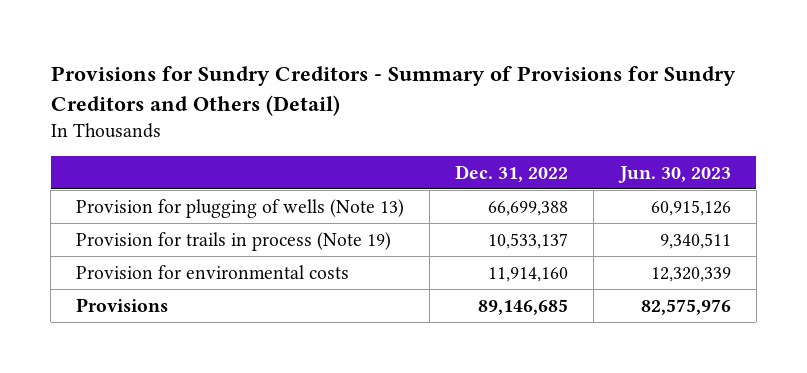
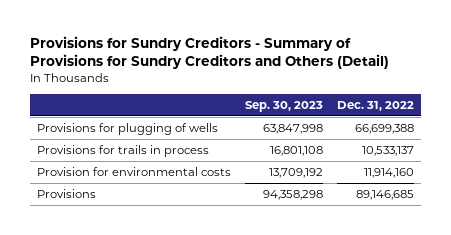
- | Dec. 31, 2022 | Jun. 30, 2023
+ | Sep. 30, 2023 | Dec. 31, 2022
- Provision for plugging of wells (Note 13) | 66,699,388 | 60,915,126
- Provision for trails in process (Note 19) | 10,533,137 | 9,340,511
+ Provisions for plugging of wells | 63,847,998 | 66,699,388
+ Provisions for trails in process | 16,801,108 | 10,533,137

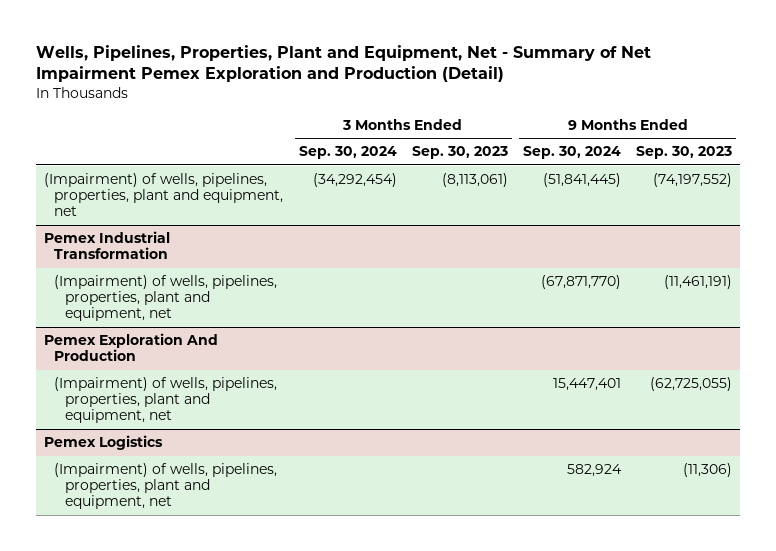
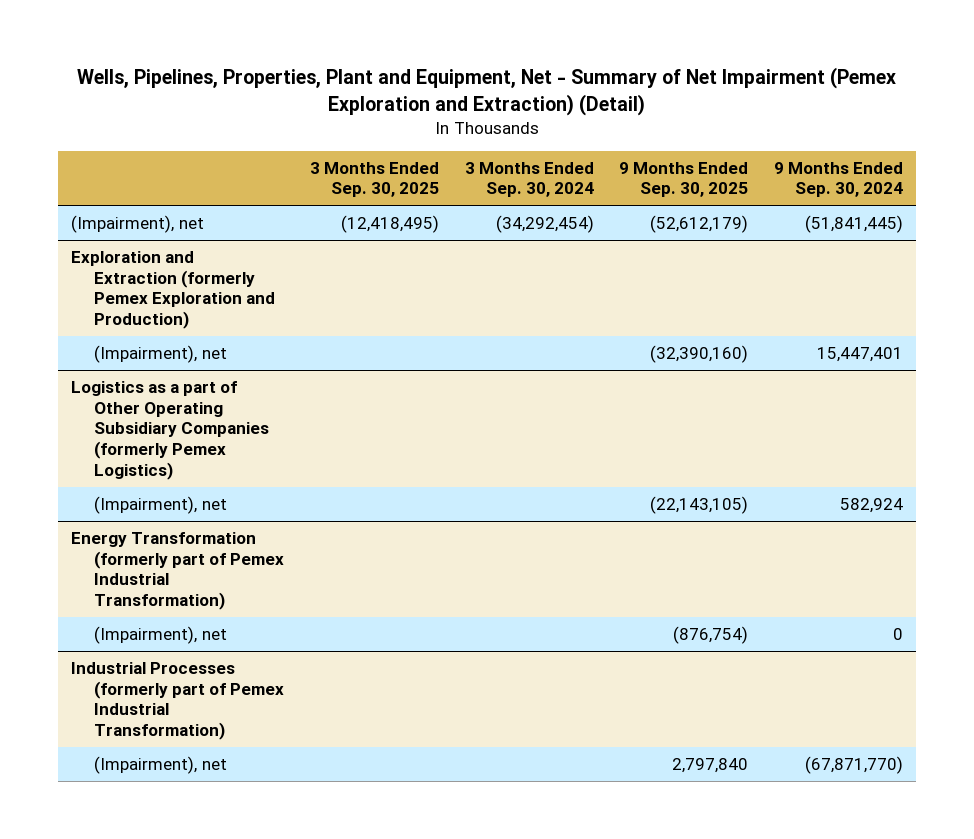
- Wells, Pipelines, Properties, Plant and Equipment, Net - Summary of Net Impairment Pemex Exploration and Production (Detail)
+ Wells, Pipelines, Properties, Plant and Equipment, Net - Summary of Net Impairment (Pemex Exploration and Extraction) (Detail)
- | 3 Months Ended Sep. 30, 2024 | 3 Months Ended Sep. 30, 2023 | 9 Months Ended Sep. 30, 2024 | 9 Months Ended Sep. 30, 2023
+ | 3 Months Ended Sep. 30, 2025 | 3 Months Ended Sep. 30, 2024 | 9 Months Ended Sep. 30, 2025 | 9 Months Ended Sep. 30, 2024
- (Impairment) of wells, pipelines, properties, plant and equipment, net | (34,292,454) | (8,113,061) | (51,841,445) | (74,197,552)
- Pemex Industrial Transformation
- (Impairment) of wells, pipelines, properties, plant and equipment, net | | | (67,871,770) | (11,461,191)
- Pemex Exploration And Production
- (Impairment) of wells, pipelines, properties, plant and equipment, net | | | 15,447,401 | (62,725,055)
- Pemex Logistics
- (Impairment) of wells, pipelines, properties, plant and equipment, net | | | 582,924 | (11,306)
+ (Impairment), net | (12,418,495) | (34,292,454) | (52,612,179) | (51,841,445)
+ Exploration and Extraction (formerly Pemex Exploration and Production)
+ (Impairment), net | | | (32,390,160) | 15,447,401
+ Logistics as a part of Other Operating Subsidiary Companies (formerly Pemex Logistics)
+ (Impairment), net | | | (22,143,105) | 582,924
+ Energy Transformation (formerly part of Pemex Industrial Transformation)
+ (Impairment), net | | | (876,754) | 0
+ Industrial Processes (formerly part of Pemex Industrial Transformation)
+ (Impairment), net | | | 2,797,840 | (67,871,770)

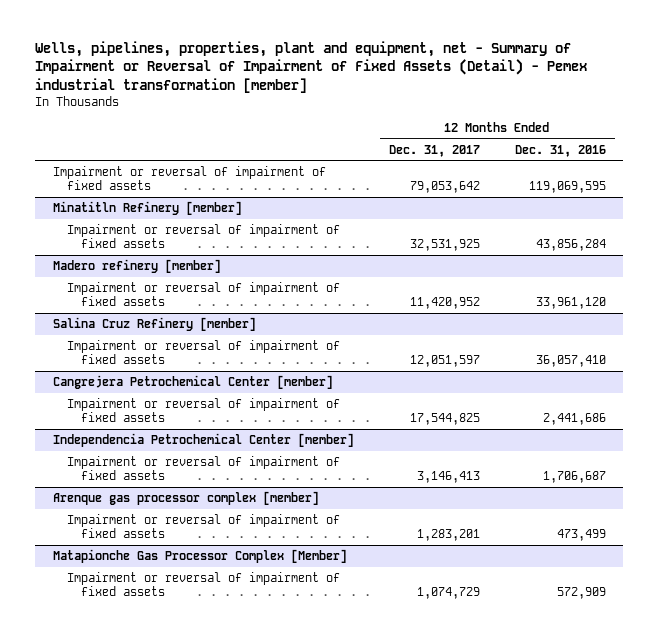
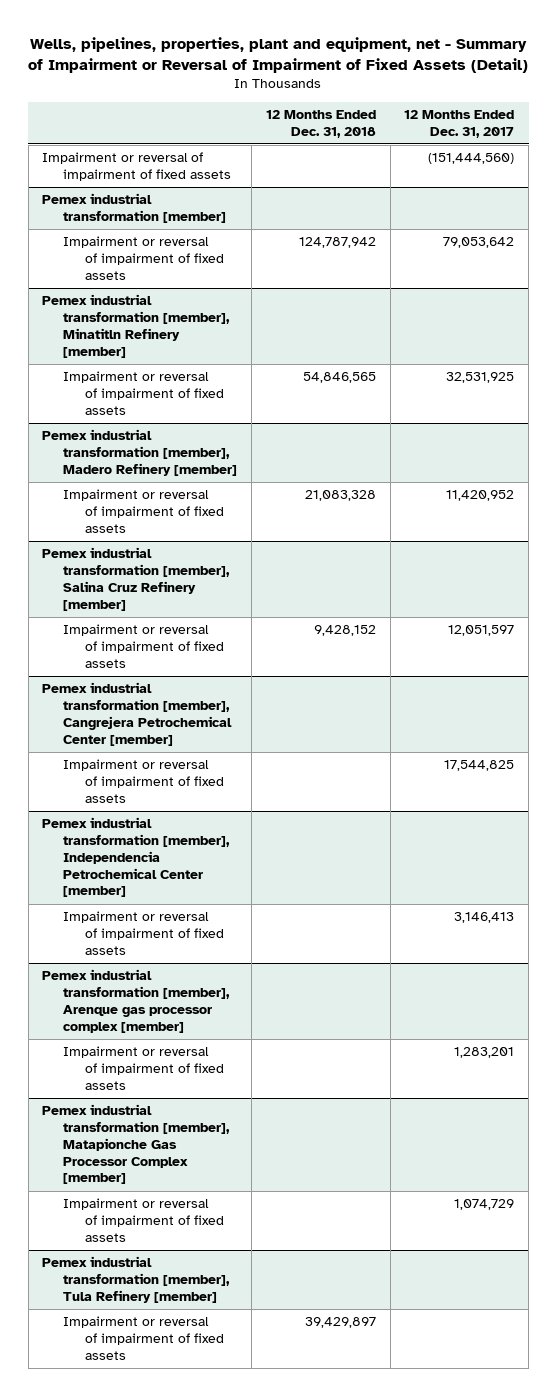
- Wells, pipelines, properties, plant and equipment, net - Summary of Impairment or Reversal of Impairment of Fixed Assets (Detail) - Pemex industrial transformation [member]
+ Wells, pipelines, properties, plant and equipment, net - Summary of Impairment or Reversal of Impairment of Fixed Assets (Detail)
- | 12 Months Ended Dec. 31, 2017 | 12 Months Ended Dec. 31, 2016
+ | 12 Months Ended Dec. 31, 2018 | 12 Months Ended Dec. 31, 2017
+ Impairment or reversal of impairment of fixed assets | | (151,444,560)
+ Pemex industrial transformation [member]
- Minatitln Refinery [member]
+ Pemex industrial transformation [member], Minatitln Refinery [member]
- Madero refinery [member]
+ Pemex industrial transformation [member], Madero Refinery [member]
- Salina Cruz Refinery [member]
+ Pemex industrial transformation [member], Salina Cruz Refinery [member]
- Cangrejera Petrochemical Center [member]
+ Pemex industrial transformation [member], Cangrejera Petrochemical Center [member]
- Independencia Petrochemical Center [member]
+ Pemex industrial transformation [member], Independencia Petrochemical Center [member]
- Arenque gas processor complex [member]
+ Pemex industrial transformation [member], Arenque gas processor complex [member]
- Matapionche Gas Processor Complex [Member]
+ Pemex industrial transformation [member], Matapionche Gas Processor Complex [member]
+ Pemex industrial transformation [member], Tula Refinery [member]
+ Impairment or reversal of impairment of fixed assets | 39,429,897 |

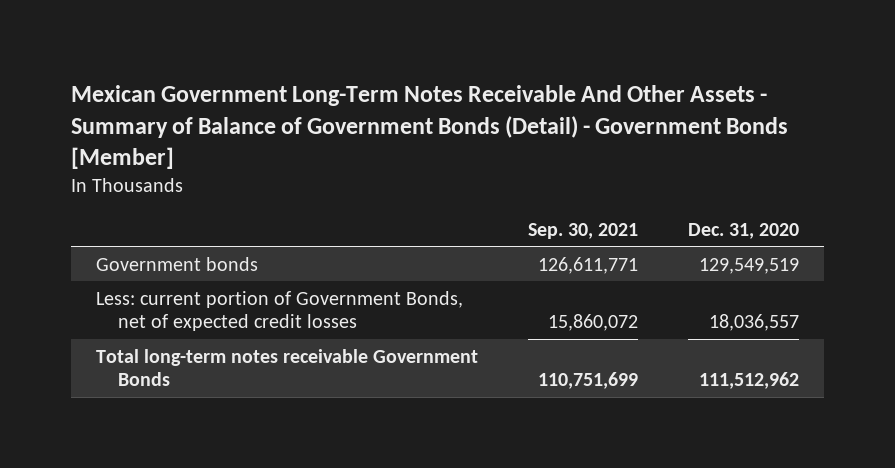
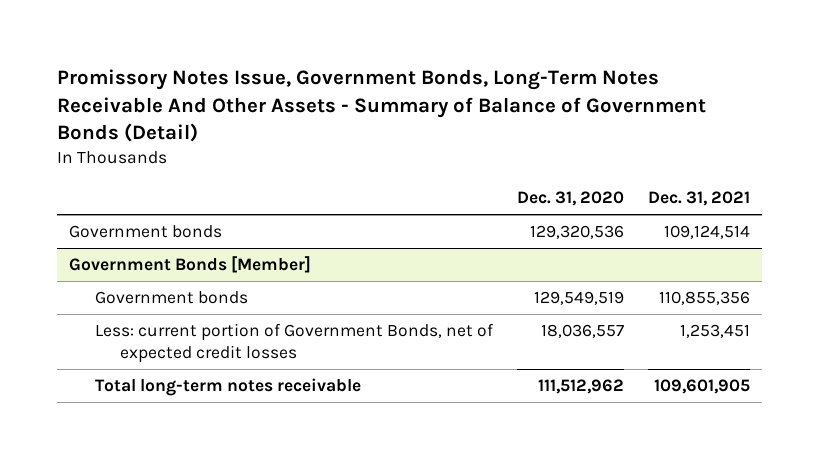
- Mexican Government Long-Term Notes Receivable And Other Assets - Summary of Balance of Government Bonds (Detail) - Government Bonds [Member]
+ Promissory Notes Issue, Government Bonds, Long-Term Notes Receivable And Other Assets - Summary of Balance of Government Bonds (Detail)
- | Sep. 30, 2021 | Dec. 31, 2020
+ | Dec. 31, 2020 | Dec. 31, 2021
+ Government bonds | 129,320,536 | 109,124,514
+ Government Bonds [Member]
- Total long-term notes receivable Government Bonds | 110,751,699 | 111,512,962
+ Total long-term notes receivable | 111,512,962 | 109,601,905

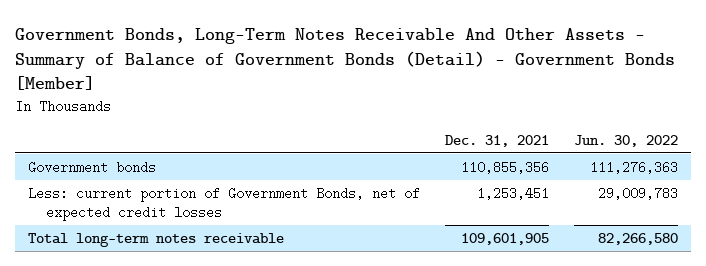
- Promissory Notes Issue, Government Bonds, Long-Term Notes Receivable And Other Assets - Summary of Balance of Government Bonds (Detail)
+ Government Bonds, Long-Term Notes Receivable And Other Assets - Summary of Balance of Government Bonds (Detail) - Government Bonds [Member]
- | Dec. 31, 2020 | Dec. 31, 2021
+ | Dec. 31, 2021 | Jun. 30, 2022
- Government bonds | 129,320,536 | 109,124,514
- Government Bonds [Member]

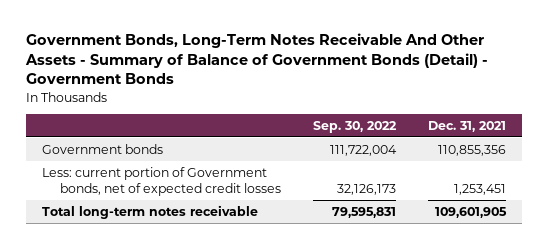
- Government Bonds, Long-Term Notes Receivable And Other Assets - Summary of Balance of Government Bonds (Detail) - Government Bonds [Member]
+ Government Bonds, Long-Term Notes Receivable And Other Assets - Summary of Balance of Government Bonds (Detail) - Government Bonds
- | Dec. 31, 2021 | Jun. 30, 2022
+ | Sep. 30, 2022 | Dec. 31, 2021
- Less: current portion of Government Bonds, net of expected credit losses | 1,253,451 | 29,009,783
+ Less: current portion of Government bonds, net of expected credit losses | 32,126,173 | 1,253,451

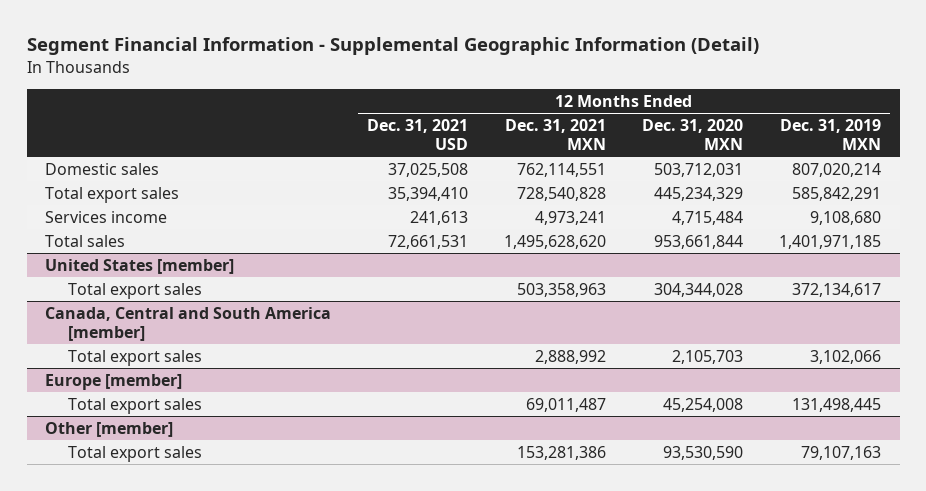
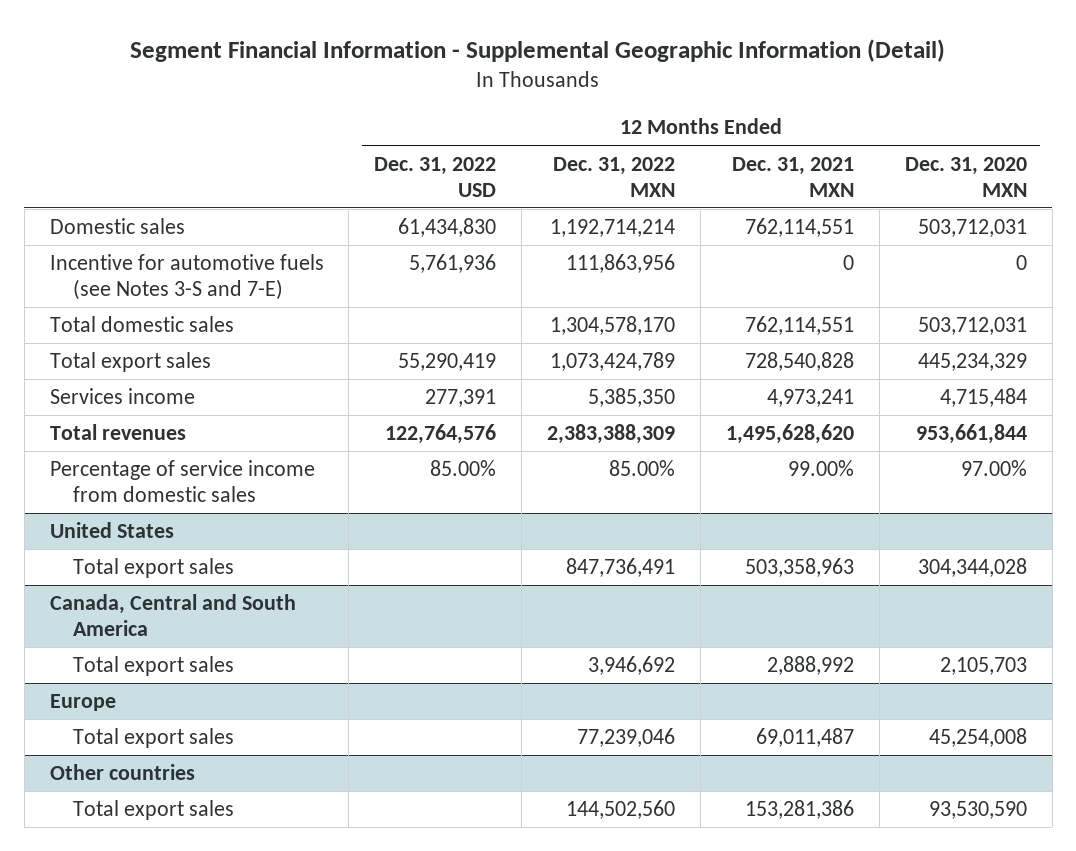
- | 12 Months Ended Dec. 31, 2021 USD | 12 Months Ended Dec. 31, 2021 MXN | 12 Months Ended Dec. 31, 2020 MXN | 12 Months Ended Dec. 31, 2019 MXN
+ | 12 Months Ended Dec. 31, 2022 USD | 12 Months Ended Dec. 31, 2022 MXN | 12 Months Ended Dec. 31, 2021 MXN | 12 Months Ended Dec. 31, 2020 MXN
+ Incentive for automotive fuels (see Notes 3-S and 7-E) | 5,761,936 | 111,863,956 | 0 | 0
+ Total domestic sales | | 1,304,578,170 | 762,114,551 | 503,712,031
- Total sales | 72,661,531 | 1,495,628,620 | 953,661,844 | 1,401,971,185
- United States [member]
+ Total revenues | 122,764,576 | 2,383,388,309 | 1,495,628,620 | 953,661,844
+ Percentage of service income from domestic sales | 85.00% | 85.00% | 99.00% | 97.00%
+ United States
- Canada, Central and South America [member]
+ Canada, Central and South America
- Europe [member]
+ Europe
- Other [member]
+ Other countries

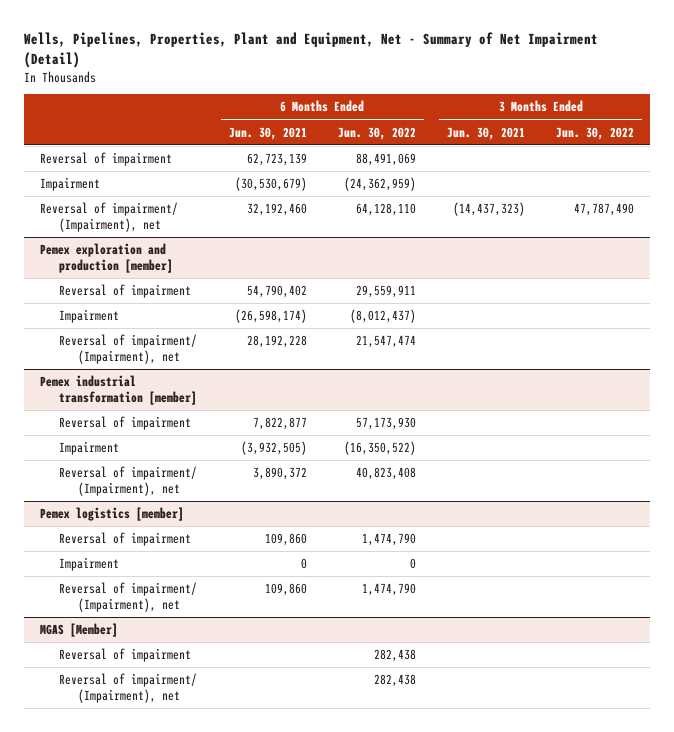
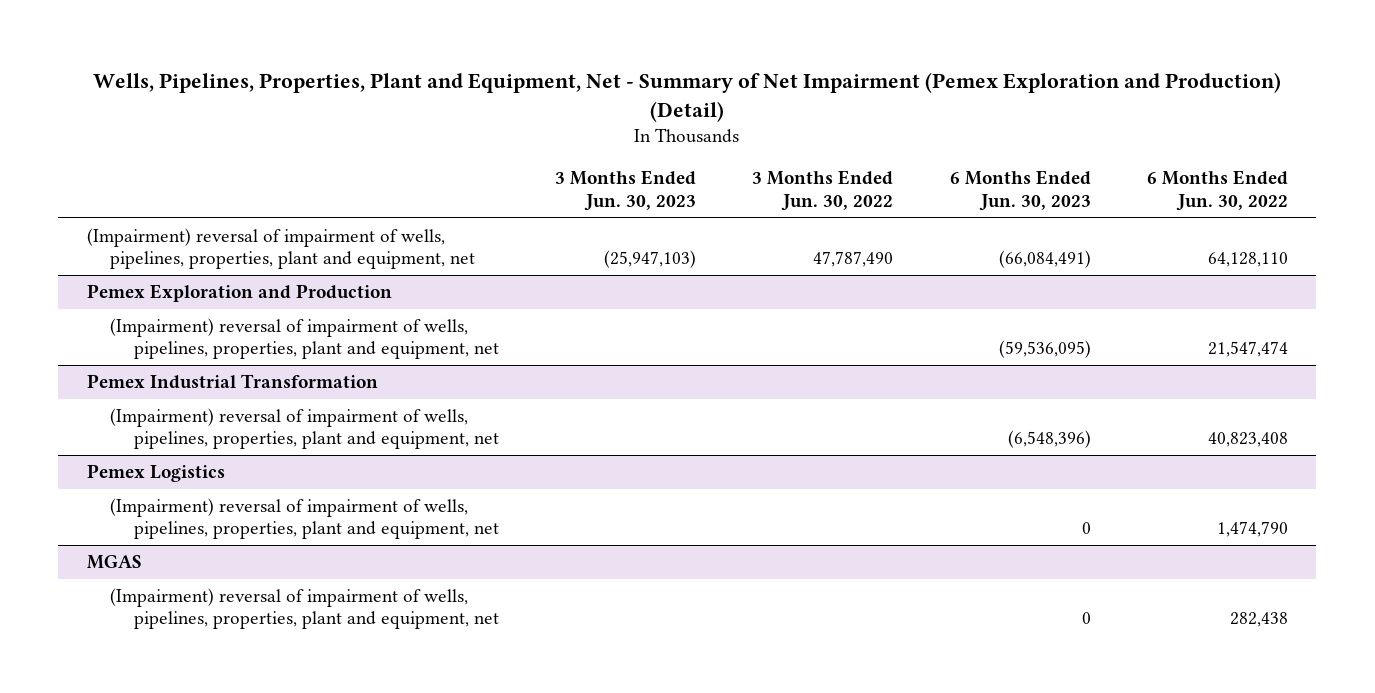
- Wells, Pipelines, Properties, Plant and Equipment, Net - Summary of Net Impairment (Detail)
+ Wells, Pipelines, Properties, Plant and Equipment, Net - Summary of Net Impairment (Pemex Exploration and Production) (Detail)
- | 6 Months Ended Jun. 30, 2021 | 6 Months Ended Jun. 30, 2022 | 3 Months Ended Jun. 30, 2021 | 3 Months Ended Jun. 30, 2022
+ | 3 Months Ended Jun. 30, 2023 | 3 Months Ended Jun. 30, 2022 | 6 Months Ended Jun. 30, 2023 | 6 Months Ended Jun. 30, 2022
- Reversal of impairment | 62,723,139 | 88,491,069 | |
- Impairment | (30,530,679) | (24,362,959) | |
- Reversal of impairment/ (Impairment), net | 32,192,460 | 64,128,110 | (14,437,323) | 47,787,490
- Pemex exploration and production [member]
- Reversal of impairment | 54,790,402 | 29,559,911 | |
- Impairment | (26,598,174) | (8,012,437) | |
- Reversal of impairment/ (Impairment), net | 28,192,228 | 21,547,474 | |
- Pemex industrial transformation [member]
- Reversal of impairment | 7,822,877 | 57,173,930 | |
- Impairment | (3,932,505) | (16,350,522) | |
- Reversal of impairment/ (Impairment), net | 3,890,372 | 40,823,408 | |
- Pemex logistics [member]
- Reversal of impairment | 109,860 | 1,474,790 | |
- Impairment | 0 | 0 | |
- Reversal of impairment/ (Impairment), net | 109,860 | 1,474,790 | |
- MGAS [Member]
- Reversal of impairment | | 282,438 | |
- Reversal of impairment/ (Impairment), net | | 282,438 | |
+ (Impairment) reversal of impairment of wells, pipelines, properties, plant and equipment, net | (25,947,103) | 47,787,490 | (66,084,491) | 64,128,110
+ Pemex Exploration and Production
+ (Impairment) reversal of impairment of wells, pipelines, properties, plant and equipment, net | | | (59,536,095) | 21,547,474
+ Pemex Industrial Transformation
+ (Impairment) reversal of impairment of wells, pipelines, properties, plant and equipment, net | | | (6,548,396) | 40,823,408
+ Pemex Logistics
+ (Impairment) reversal of impairment of wells, pipelines, properties, plant and equipment, net | | | 0 | 1,474,790
+ MGAS
+ (Impairment) reversal of impairment of wells, pipelines, properties, plant and equipment, net | | | 0 | 282,438

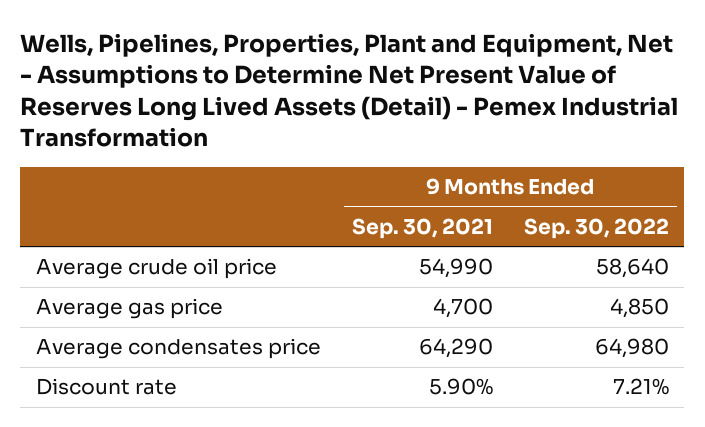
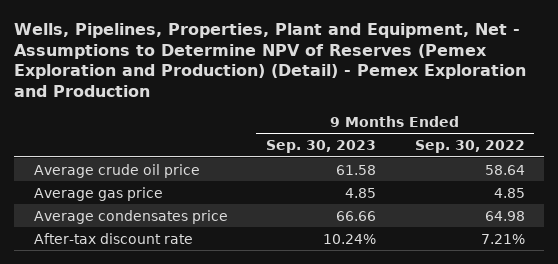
- Wells, Pipelines, Properties, Plant and Equipment, Net - Assumptions to Determine Net Present Value of Reserves Long Lived Assets (Detail) - Pemex Industrial Transformation
+ Wells, Pipelines, Properties, Plant and Equipment, Net - Assumptions to Determine NPV of Reserves (Pemex Exploration and Production) (Detail) - Pemex Exploration and Production
- | 9 Months Ended Sep. 30, 2021 | 9 Months Ended Sep. 30, 2022
+ | 9 Months Ended Sep. 30, 2023 | 9 Months Ended Sep. 30, 2022
- Average crude oil price | 54,990 | 58,640
- Average gas price | 4,700 | 4,850
- Average condensates price | 64,290 | 64,980
- Discount rate | 5.90% | 7.21%
+ Average crude oil price | 61.58 | 58.64
+ Average gas price | 4.85 | 4.85
+ Average condensates price | 66.66 | 64.98
+ After-tax discount rate | 10.24% | 7.21%

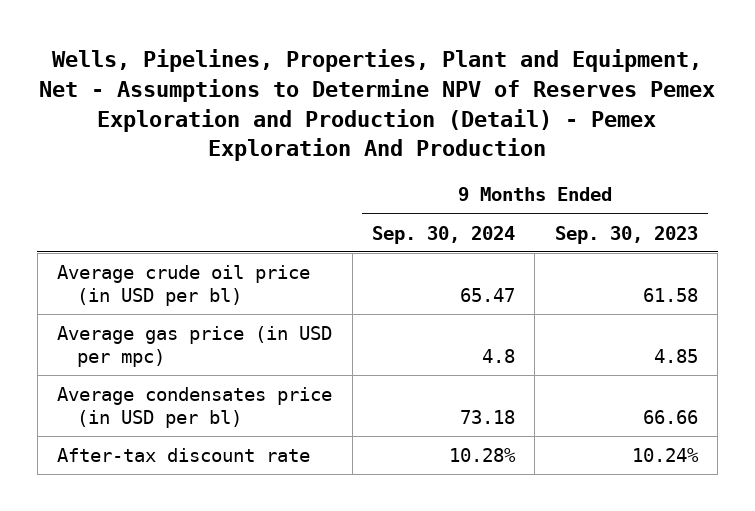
- Wells, Pipelines, Properties, Plant and Equipment, Net - Assumptions to Determine NPV of Reserves (Pemex Exploration and Production) (Detail) - Pemex Exploration and Production
+ Wells, Pipelines, Properties, Plant and Equipment, Net - Assumptions to Determine NPV of Reserves Pemex Exploration and Production (Detail) - Pemex Exploration And Production
- | 9 Months Ended Sep. 30, 2023 | 9 Months Ended Sep. 30, 2022
+ | 9 Months Ended Sep. 30, 2024 | 9 Months Ended Sep. 30, 2023
- Average crude oil price | 61.58 | 58.64
- Average gas price | 4.85 | 4.85
- Average condensates price | 66.66 | 64.98
+ Average crude oil price (in USD per bl) | 65.47 | 61.58
+ Average gas price (in USD per mpc) | 4.8 | 4.85
+ Average condensates price (in USD per bl) | 73.18 | 66.66

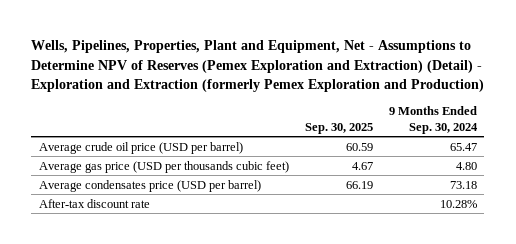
- Wells, Pipelines, Properties, Plant and Equipment, Net - Assumptions to Determine NPV of Reserves Pemex Exploration and Production (Detail) - Pemex Exploration And Production
+ Wells, Pipelines, Properties, Plant and Equipment, Net - Assumptions to Determine NPV of Reserves (Pemex Exploration and Extraction) (Detail) - Exploration and Extraction (formerly Pemex Exploration and Production)
- | 9 Months Ended Sep. 30, 2024 | 9 Months Ended Sep. 30, 2023
+ | Sep. 30, 2025 | 9 Months Ended Sep. 30, 2024
- Average crude oil price (in USD per bl) | 65.47 | 61.58
- Average gas price (in USD per mpc) | 4.8 | 4.85
- Average condensates price (in USD per bl) | 73.18 | 66.66
+ Average crude oil price (USD per barrel) | 60.59 | 65.47
+ Average gas price (USD per thousands cubic feet) | 4.67 | 4.80
+ Average condensates price (USD per barrel) | 66.19 | 73.18

